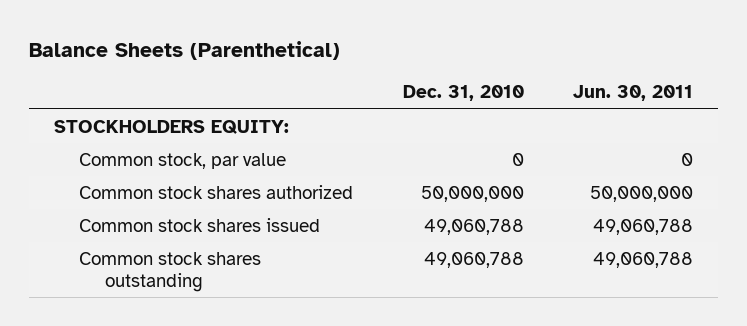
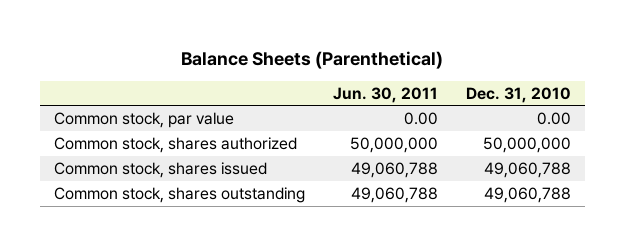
- | Dec. 31, 2010 | Jun. 30, 2011
+ | Jun. 30, 2011 | Dec. 31, 2010
- STOCKHOLDERS EQUITY:
- Common stock, par value | 0 | 0
- Common stock shares authorized | 50,000,000 | 50,000,000
- Common stock shares issued | 49,060,788 | 49,060,788
- Common stock shares outstanding | 49,060,788 | 49,060,788
+ Common stock, par value | 0.00 | 0.00
+ Common stock, shares authorized | 50,000,000 | 50,000,000
+ Common stock, shares issued | 49,060,788 | 49,060,788
+ Common stock, shares outstanding | 49,060,788 | 49,060,788

